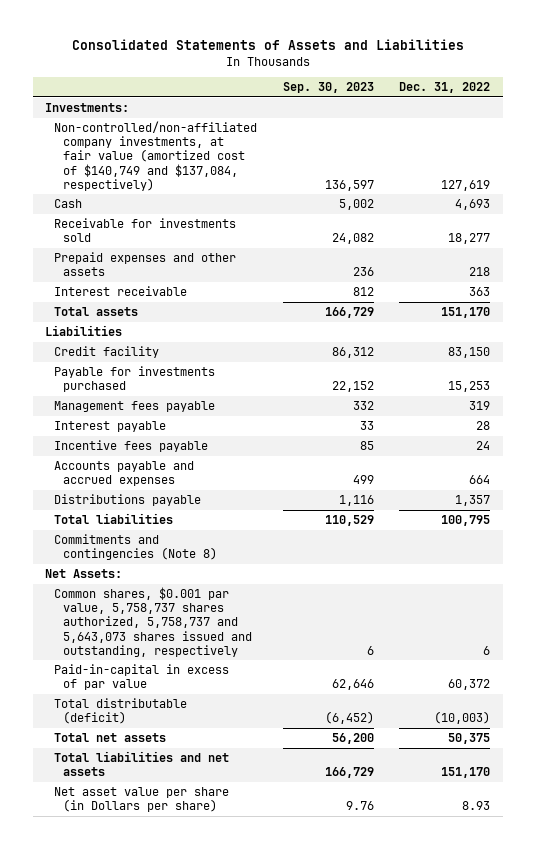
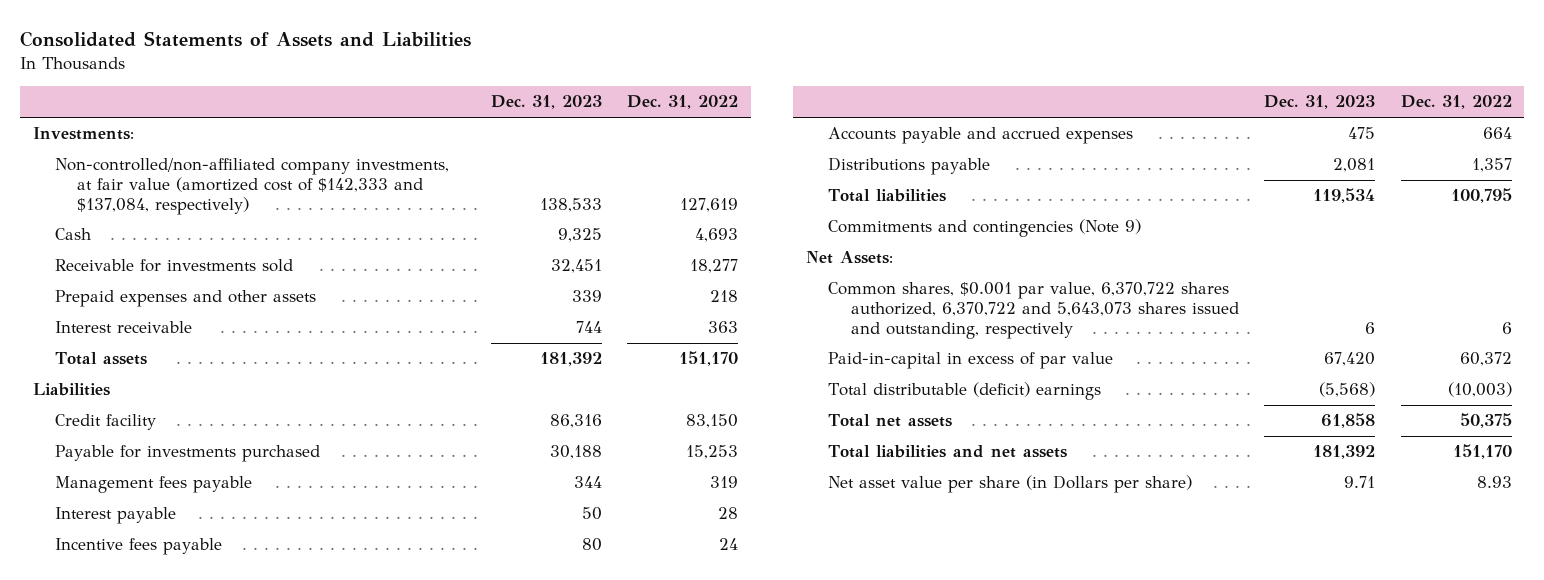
- | Sep. 30, 2023 | Dec. 31, 2022
+ | Dec. 31, 2023 | Dec. 31, 2022
- Non-controlled/non-affiliated company investments, at fair value (amortized cost of $140,749 and $137,084, respectively) | 136,597 | 127,619
+ Non-controlled/non-affiliated company investments, at fair value (amortized cost of $142,333 and $137,084, respectively) | 138,533 | 127,619
- Commitments and contingencies (Note 8)
+ Commitments and contingencies (Note 9)
- Common shares, $0.001 par value, 5,758,737 shares authorized, 5,758,737 and 5,643,073 shares issued and outstanding, respectively | 6 | 6
+ Common shares, $0.001 par value, 6,370,722 shares authorized, 6,370,722 and 5,643,073 shares issued and outstanding, respectively | 6 | 6
- Total distributable (deficit) | (6,452) | (10,003)
+ Total distributable (deficit) earnings | (5,568) | (10,003)

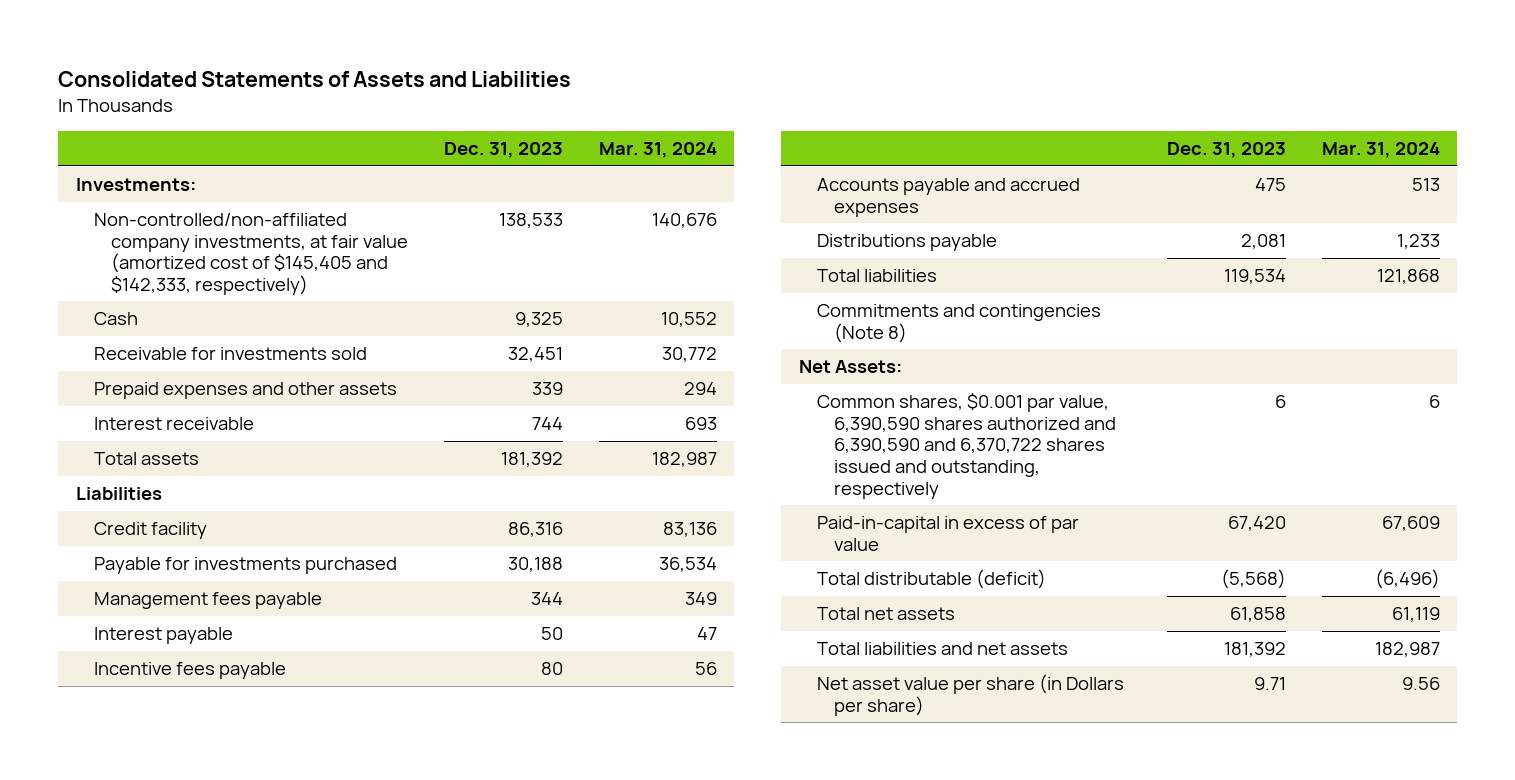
- | Dec. 31, 2023 | Dec. 31, 2022
+ | Dec. 31, 2023 | Mar. 31, 2024
- Non-controlled/non-affiliated company investments, at fair value (amortized cost of $142,333 and $137,084, respectively) | 138,533 | 127,619
+ Non-controlled/non-affiliated company investments, at fair value (amortized cost of $145,405 and $142,333, respectively) | 138,533 | 140,676
- Commitments and contingencies (Note 9)
+ Commitments and contingencies (Note 8)
- Common shares, $0.001 par value, 6,370,722 shares authorized, 6,370,722 and 5,643,073 shares issued and outstanding, respectively | 6 | 6
+ Common shares, $0.001 par value, 6,390,590 shares authorized and 6,390,590 and 6,370,722 shares issued and outstanding, respectively | 6 | 6
- Total distributable (deficit) earnings | (5,568) | (10,003)
+ Total distributable (deficit) | (5,568) | (6,496)

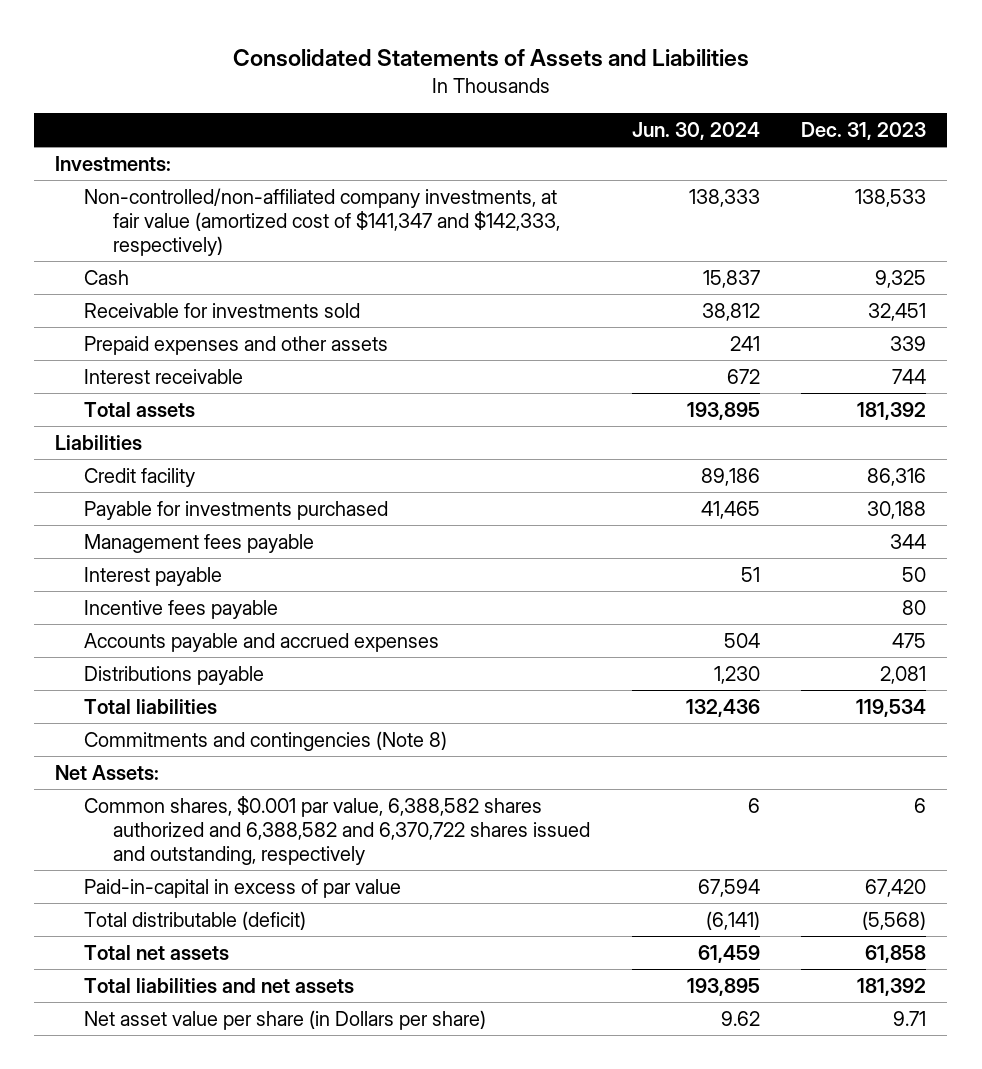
- | Dec. 31, 2023 | Mar. 31, 2024
+ | Jun. 30, 2024 | Dec. 31, 2023
- Non-controlled/non-affiliated company investments, at fair value (amortized cost of $145,405 and $142,333, respectively) | 138,533 | 140,676
+ Non-controlled/non-affiliated company investments, at fair value (amortized cost of $141,347 and $142,333, respectively) | 138,333 | 138,533
- Common shares, $0.001 par value, 6,390,590 shares authorized and 6,390,590 and 6,370,722 shares issued and outstanding, respectively | 6 | 6
+ Common shares, $0.001 par value, 6,388,582 shares authorized and 6,388,582 and 6,370,722 shares issued and outstanding, respectively | 6 | 6

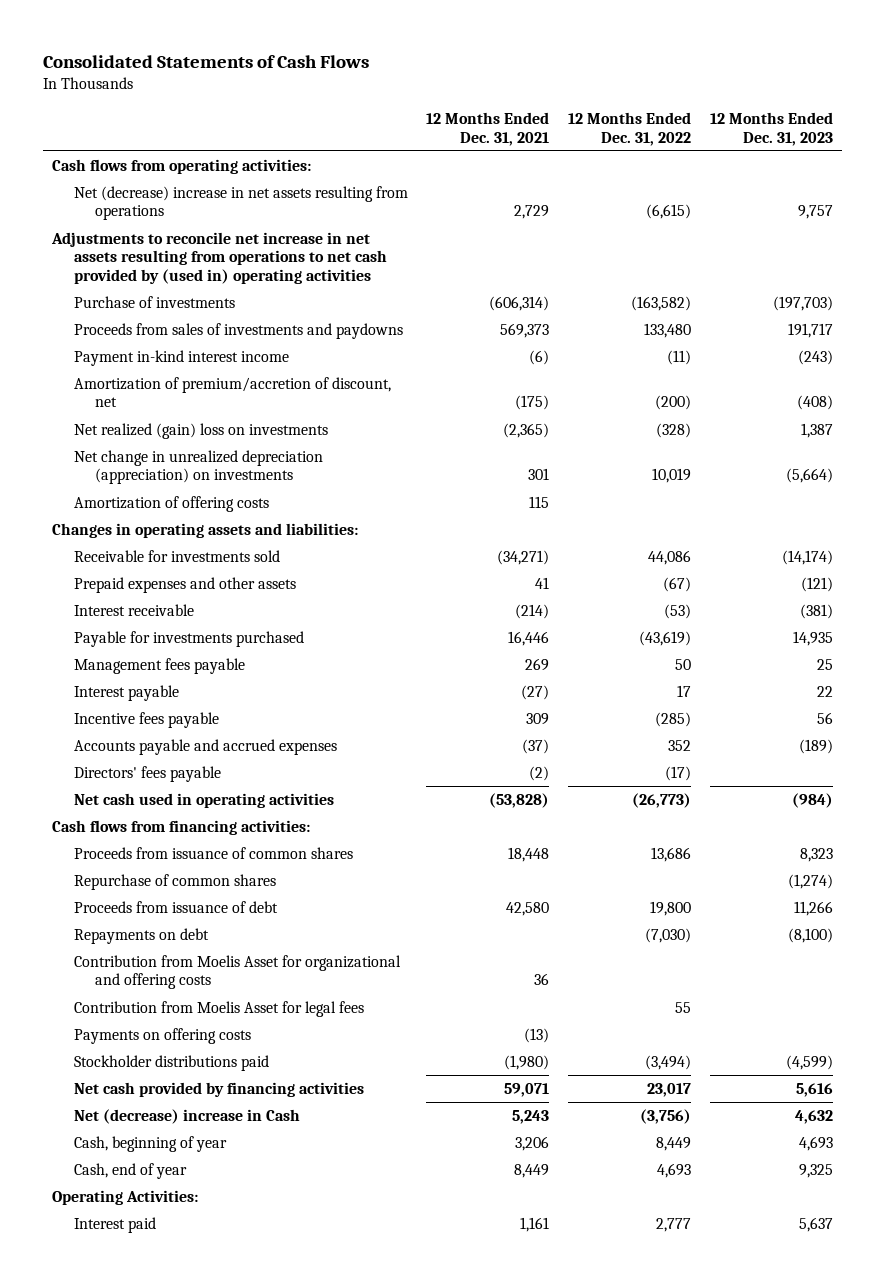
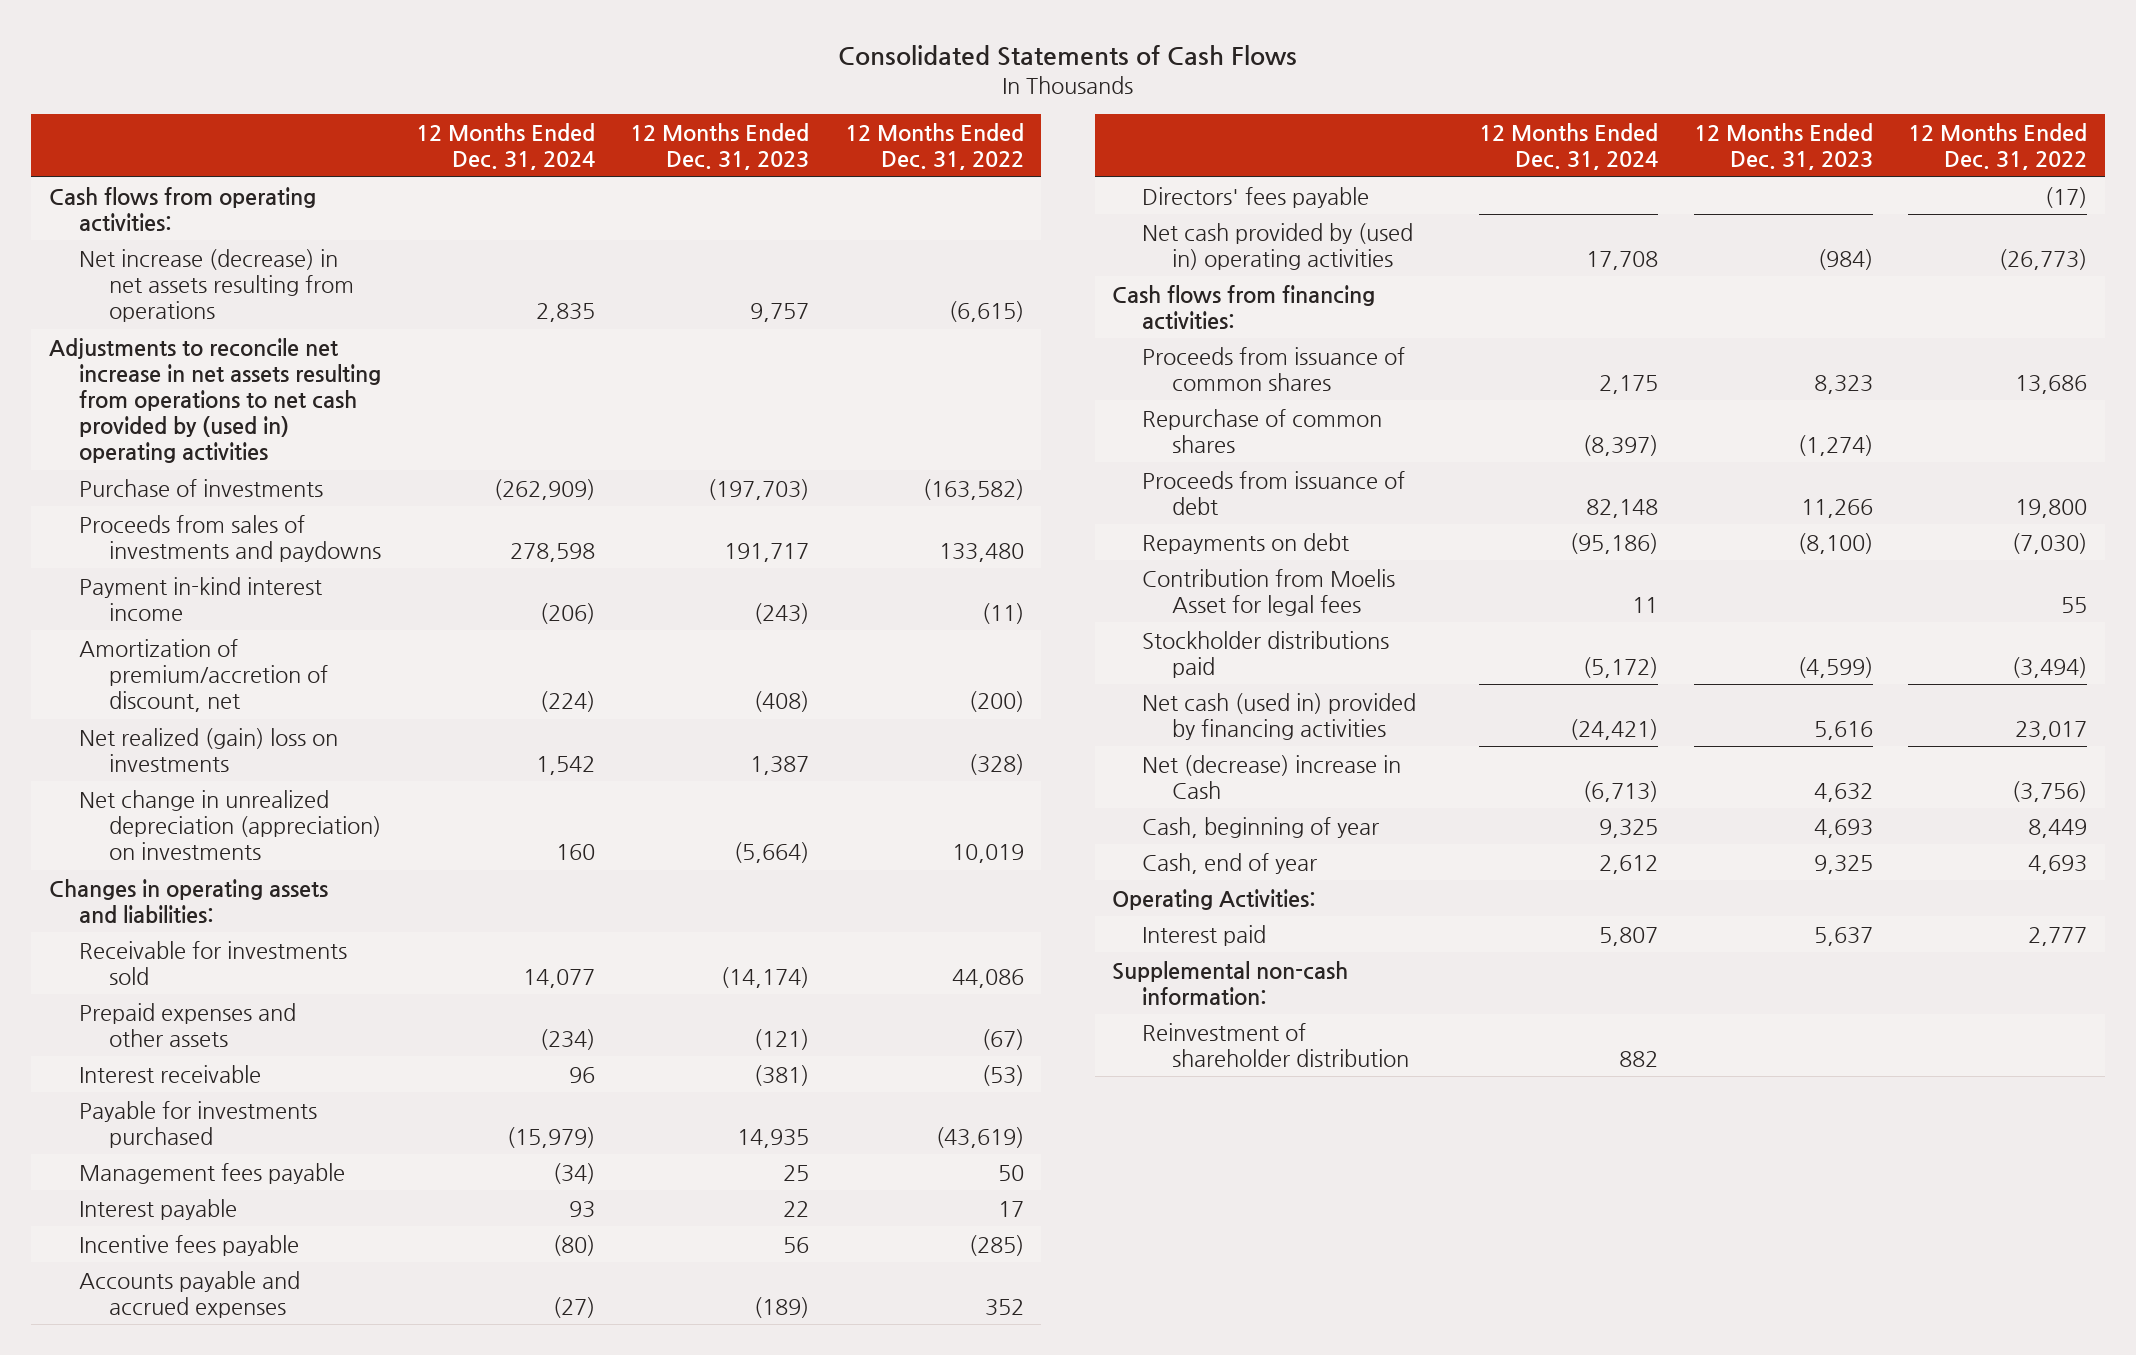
- | 12 Months Ended Dec. 31, 2021 | 12 Months Ended Dec. 31, 2022 | 12 Months Ended Dec. 31, 2023
+ | 12 Months Ended Dec. 31, 2024 | 12 Months Ended Dec. 31, 2023 | 12 Months Ended Dec. 31, 2022
- Net (decrease) increase in net assets resulting from operations | 2,729 | (6,615) | 9,757
+ Net increase (decrease) in net assets resulting from operations | 2,835 | 9,757 | (6,615)
- Amortization of offering costs | 115 | |
- Net cash used in operating activities | (53,828) | (26,773) | (984)
+ Net cash provided by (used in) operating activities | 17,708 | (984) | (26,773)
- Contribution from Moelis Asset for organizational and offering costs | 36 | |
- Payments on offering costs | (13) | |
- Net cash provided by financing activities | 59,071 | 23,017 | 5,616
+ Net cash (used in) provided by financing activities | (24,421) | 5,616 | 23,017
+ Supplemental non-cash information:
+ Reinvestment of shareholder distribution | 882 | |

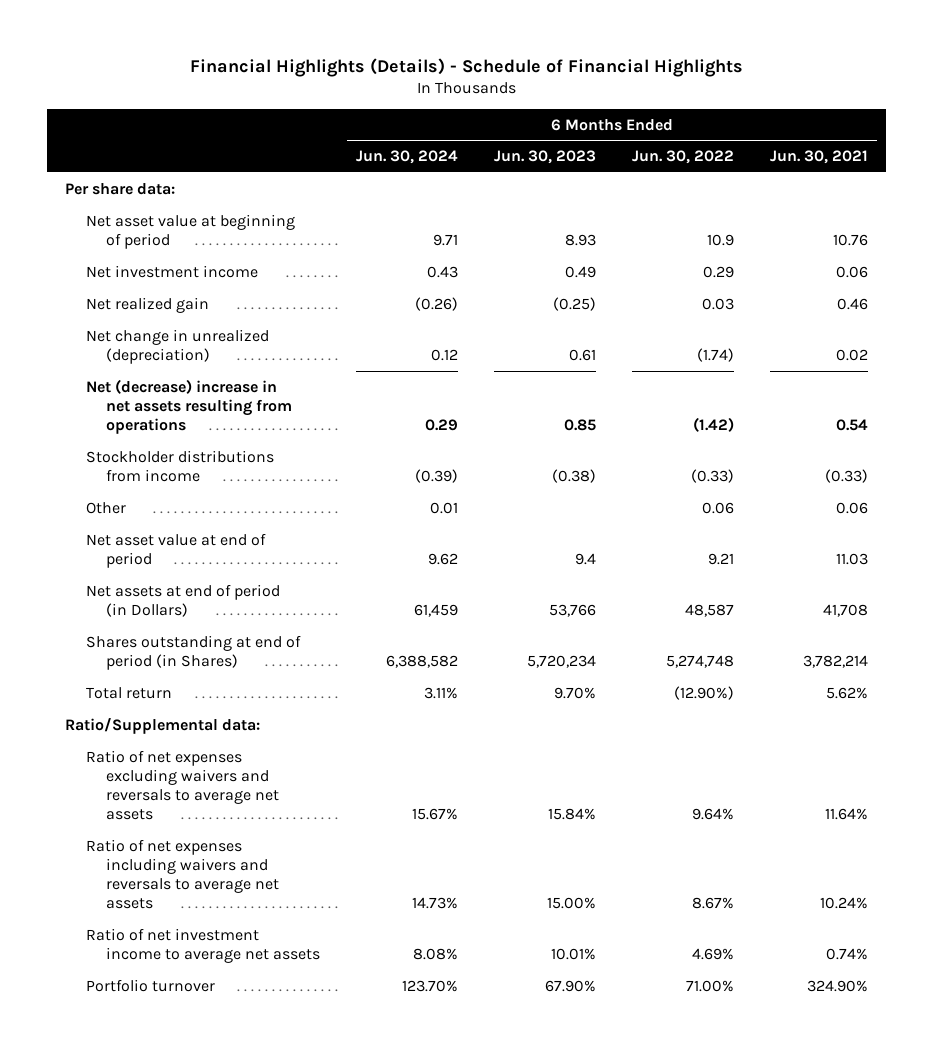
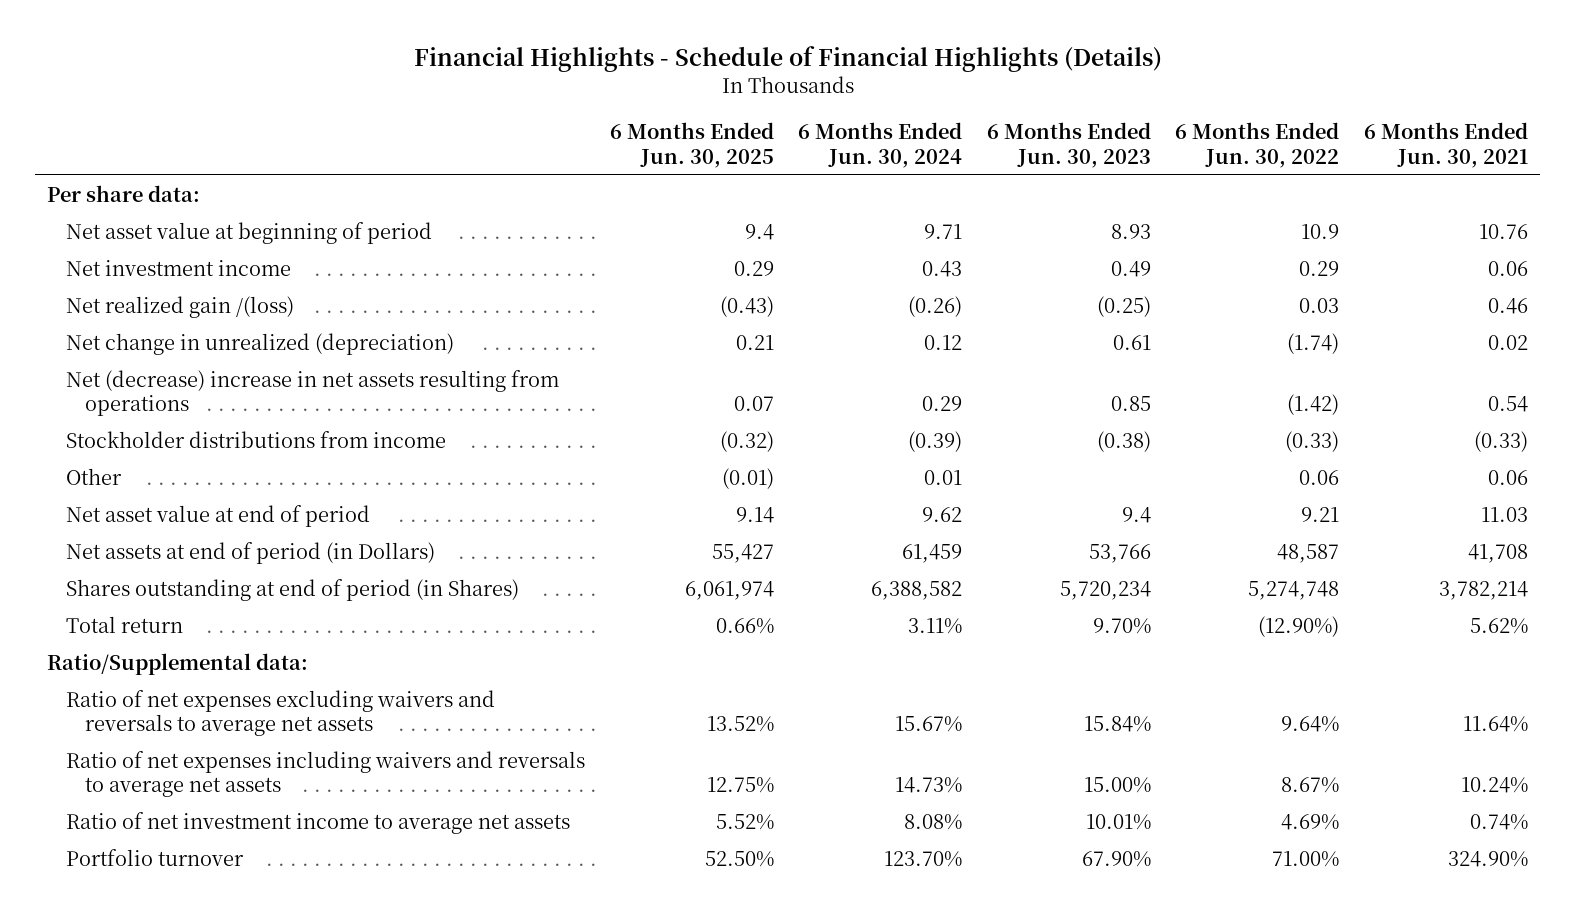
- Financial Highlights (Details) - Schedule of Financial Highlights
+ Financial Highlights - Schedule of Financial Highlights (Details)
- | 6 Months Ended Jun. 30, 2024 | 6 Months Ended Jun. 30, 2023 | 6 Months Ended Jun. 30, 2022 | 6 Months Ended Jun. 30, 2021
+ | 6 Months Ended Jun. 30, 2025 | 6 Months Ended Jun. 30, 2024 | 6 Months Ended Jun. 30, 2023 | 6 Months Ended Jun. 30, 2022 | 6 Months Ended Jun. 30, 2021
- Net realized gain | (0.26) | (0.25) | 0.03 | 0.46
+ Net realized gain /(loss) | (0.43) | (0.26) | (0.25) | 0.03 | 0.46

